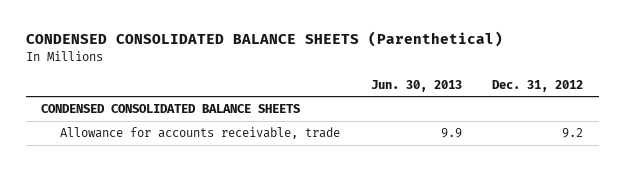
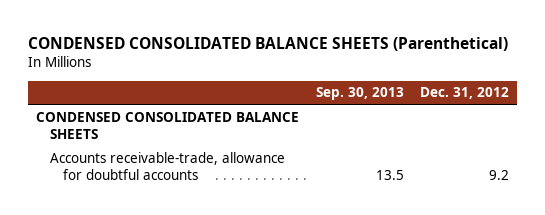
- | Jun. 30, 2013 | Dec. 31, 2012
+ | Sep. 30, 2013 | Dec. 31, 2012
- Allowance for accounts receivable, trade | 9.9 | 9.2
+ Accounts receivable-trade, allowance for doubtful accounts | 13.5 | 9.2

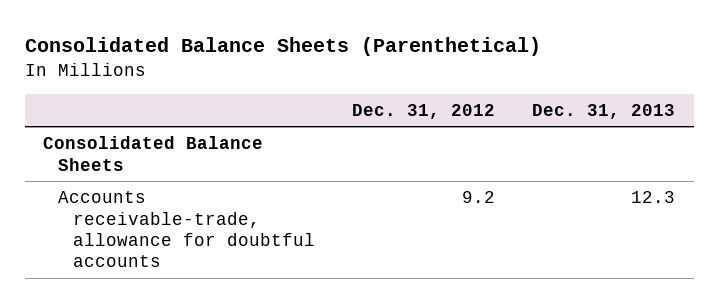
- CONDENSED CONSOLIDATED BALANCE SHEETS (Parenthetical)
+ Consolidated Balance Sheets (Parenthetical)
- | Sep. 30, 2013 | Dec. 31, 2012
+ | Dec. 31, 2012 | Dec. 31, 2013
- CONDENSED CONSOLIDATED BALANCE SHEETS
+ Consolidated Balance Sheets

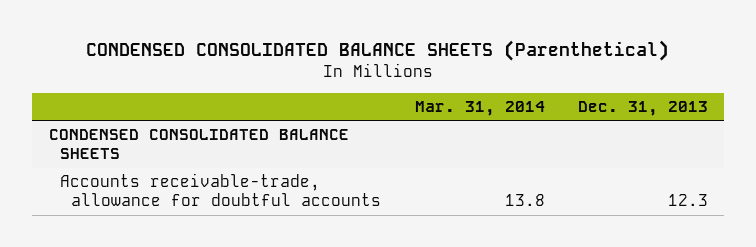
- Consolidated Balance Sheets (Parenthetical)
+ CONDENSED CONSOLIDATED BALANCE SHEETS (Parenthetical)
- | Dec. 31, 2012 | Dec. 31, 2013
+ | Mar. 31, 2014 | Dec. 31, 2013
- Consolidated Balance Sheets
+ CONDENSED CONSOLIDATED BALANCE SHEETS

